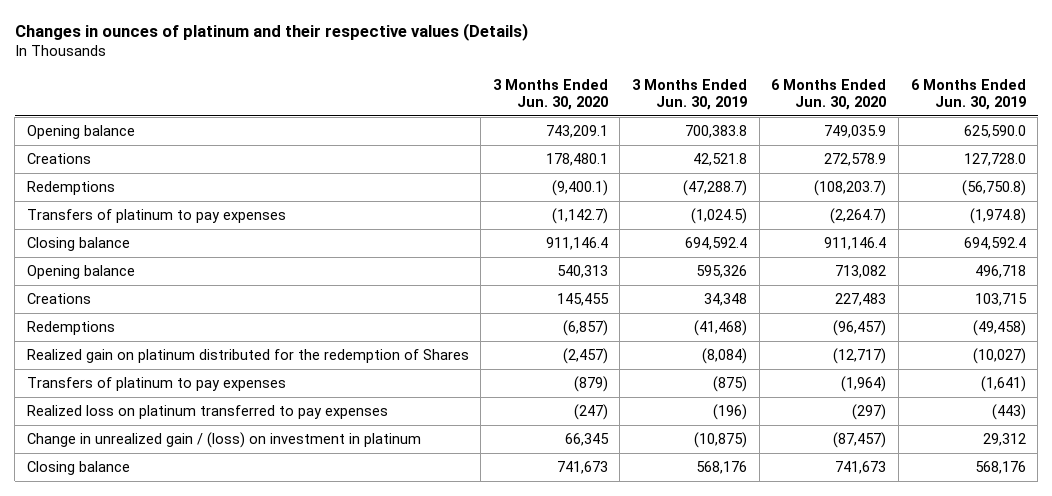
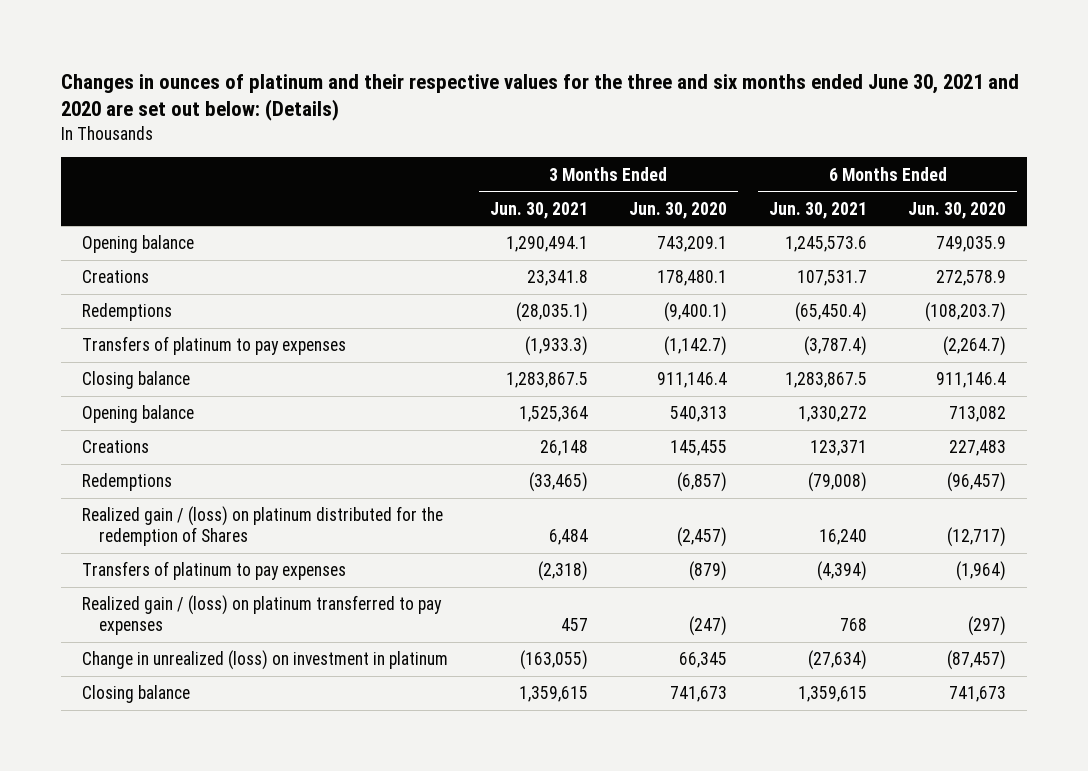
- Changes in ounces of platinum and their respective values (Details)
+ Changes in ounces of platinum and their respective values for the three and six months ended June 30, 2021 and 2020 are set out below: (Details)
- | 3 Months Ended Jun. 30, 2020 | 3 Months Ended Jun. 30, 2019 | 6 Months Ended Jun. 30, 2020 | 6 Months Ended Jun. 30, 2019
+ | 3 Months Ended Jun. 30, 2021 | 3 Months Ended Jun. 30, 2020 | 6 Months Ended Jun. 30, 2021 | 6 Months Ended Jun. 30, 2020
- Realized gain on platinum distributed for the redemption of Shares | (2,457) | (8,084) | (12,717) | (10,027)
+ Realized gain / (loss) on platinum distributed for the redemption of Shares | 6,484 | (2,457) | 16,240 | (12,717)
- Realized loss on platinum transferred to pay expenses | (247) | (196) | (297) | (443)
- Change in unrealized gain / (loss) on investment in platinum | 66,345 | (10,875) | (87,457) | 29,312
+ Realized gain / (loss) on platinum transferred to pay expenses | 457 | (247) | 768 | (297)
+ Change in unrealized (loss) on investment in platinum | (163,055) | 66,345 | (27,634) | (87,457)

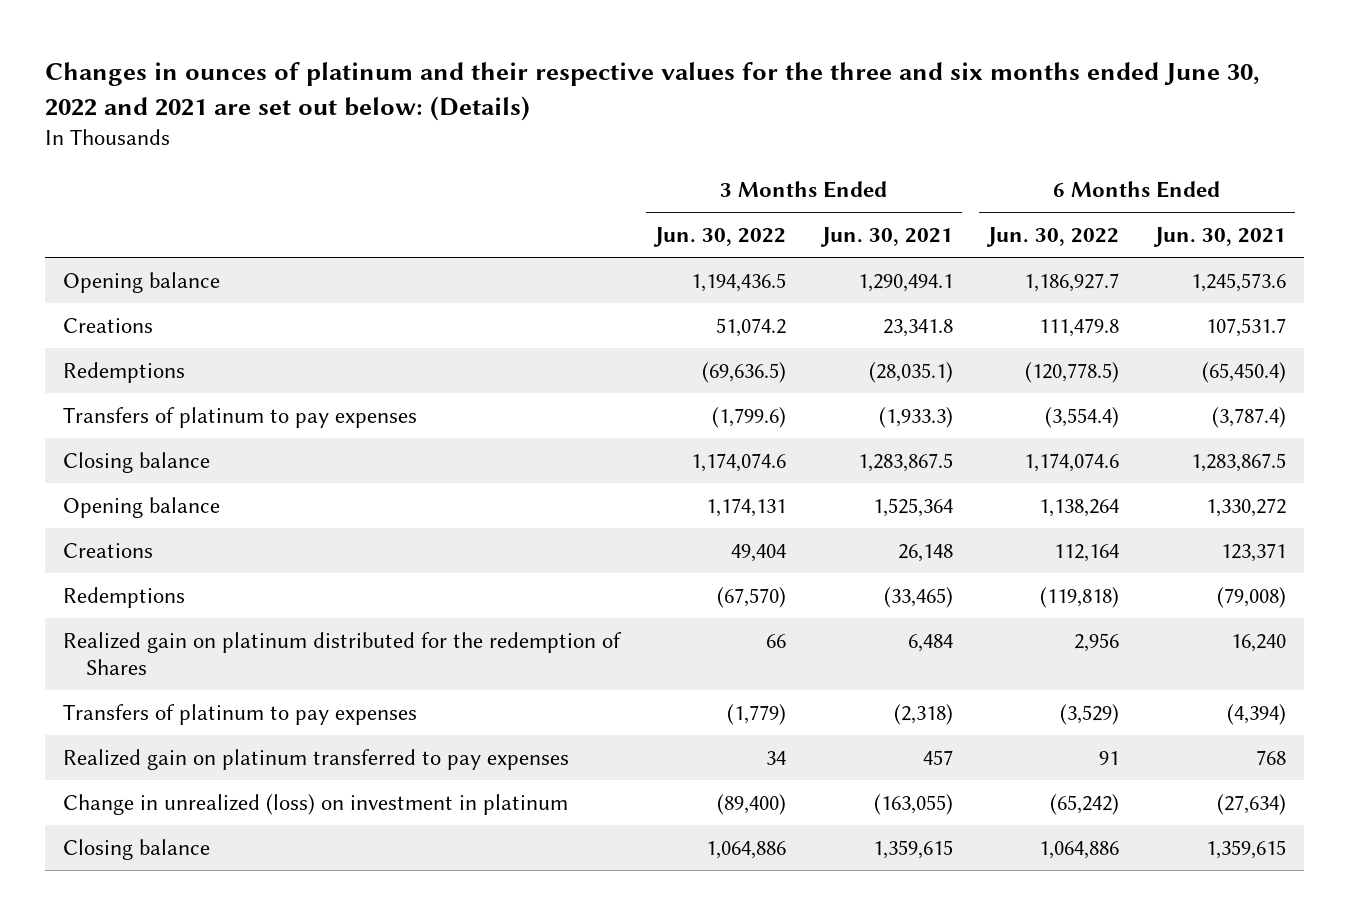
- Changes in ounces of platinum and their respective values for the three and six months ended June 30, 2021 and 2020 are set out below: (Details)
+ Changes in ounces of platinum and their respective values for the three and six months ended June 30, 2022 and 2021 are set out below: (Details)
- | 3 Months Ended Jun. 30, 2021 | 3 Months Ended Jun. 30, 2020 | 6 Months Ended Jun. 30, 2021 | 6 Months Ended Jun. 30, 2020
+ | 3 Months Ended Jun. 30, 2022 | 3 Months Ended Jun. 30, 2021 | 6 Months Ended Jun. 30, 2022 | 6 Months Ended Jun. 30, 2021
- Realized gain / (loss) on platinum distributed for the redemption of Shares | 6,484 | (2,457) | 16,240 | (12,717)
+ Realized gain on platinum distributed for the redemption of Shares | 66 | 6,484 | 2,956 | 16,240
- Realized gain / (loss) on platinum transferred to pay expenses | 457 | (247) | 768 | (297)
+ Realized gain on platinum transferred to pay expenses | 34 | 457 | 91 | 768

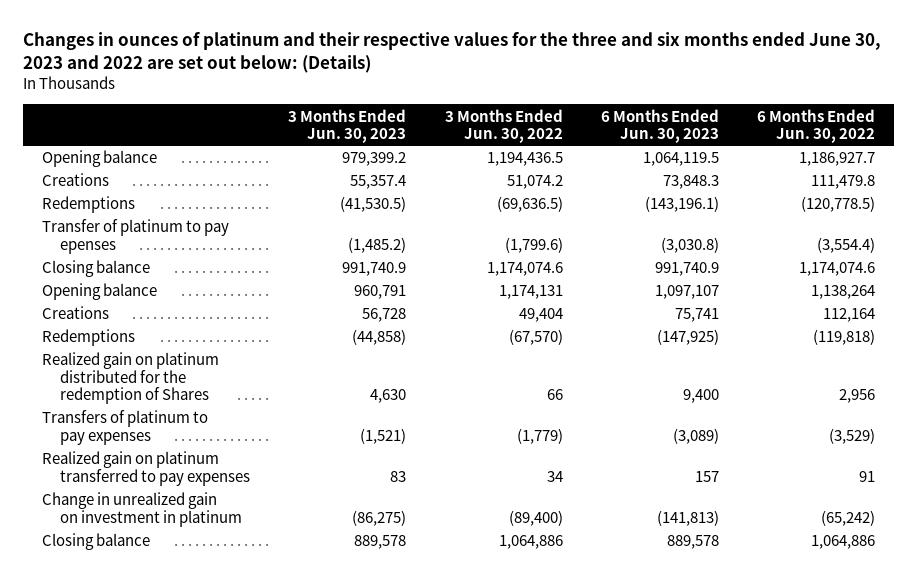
- Changes in ounces of platinum and their respective values for the three and six months ended June 30, 2022 and 2021 are set out below: (Details)
+ Changes in ounces of platinum and their respective values for the three and six months ended June 30, 2023 and 2022 are set out below: (Details)
- | 3 Months Ended Jun. 30, 2022 | 3 Months Ended Jun. 30, 2021 | 6 Months Ended Jun. 30, 2022 | 6 Months Ended Jun. 30, 2021
+ | 3 Months Ended Jun. 30, 2023 | 3 Months Ended Jun. 30, 2022 | 6 Months Ended Jun. 30, 2023 | 6 Months Ended Jun. 30, 2022
- Transfers of platinum to pay expenses | (1,799.6) | (1,933.3) | (3,554.4) | (3,787.4)
+ Transfer of platinum to pay epenses | (1,485.2) | (1,799.6) | (3,030.8) | (3,554.4)
- Change in unrealized (loss) on investment in platinum | (89,400) | (163,055) | (65,242) | (27,634)
+ Change in unrealized gain on investment in platinum | (86,275) | (89,400) | (141,813) | (65,242)

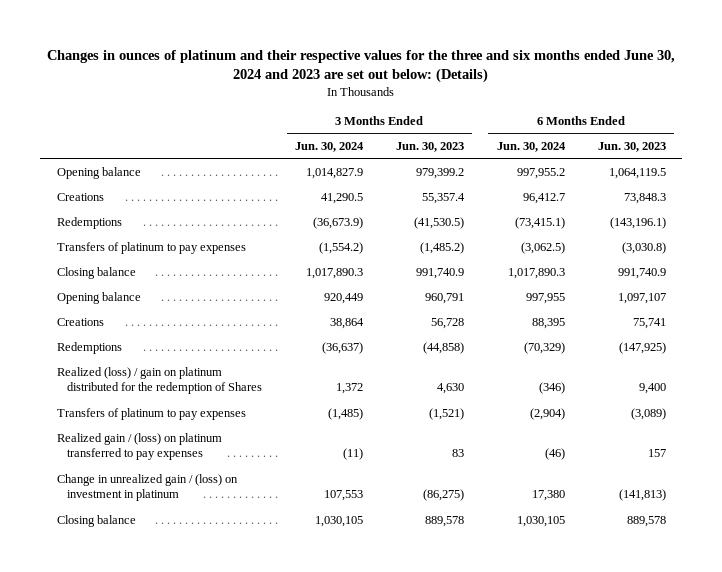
- Changes in ounces of platinum and their respective values for the three and six months ended June 30, 2023 and 2022 are set out below: (Details)
+ Changes in ounces of platinum and their respective values for the three and six months ended June 30, 2024 and 2023 are set out below: (Details)
- | 3 Months Ended Jun. 30, 2023 | 3 Months Ended Jun. 30, 2022 | 6 Months Ended Jun. 30, 2023 | 6 Months Ended Jun. 30, 2022
+ | 3 Months Ended Jun. 30, 2024 | 3 Months Ended Jun. 30, 2023 | 6 Months Ended Jun. 30, 2024 | 6 Months Ended Jun. 30, 2023
- Transfer of platinum to pay epenses | (1,485.2) | (1,799.6) | (3,030.8) | (3,554.4)
+ Transfers of platinum to pay expenses | (1,554.2) | (1,485.2) | (3,062.5) | (3,030.8)
- Realized gain on platinum distributed for the redemption of Shares | 4,630 | 66 | 9,400 | 2,956
+ Realized (loss) / gain on platinum distributed for the redemption of Shares | 1,372 | 4,630 | (346) | 9,400
- Realized gain on platinum transferred to pay expenses | 83 | 34 | 157 | 91
- Change in unrealized gain on investment in platinum | (86,275) | (89,400) | (141,813) | (65,242)
+ Realized gain / (loss) on platinum transferred to pay expenses | (11) | 83 | (46) | 157
+ Change in unrealized gain / (loss) on investment in platinum | 107,553 | (86,275) | 17,380 | (141,813)

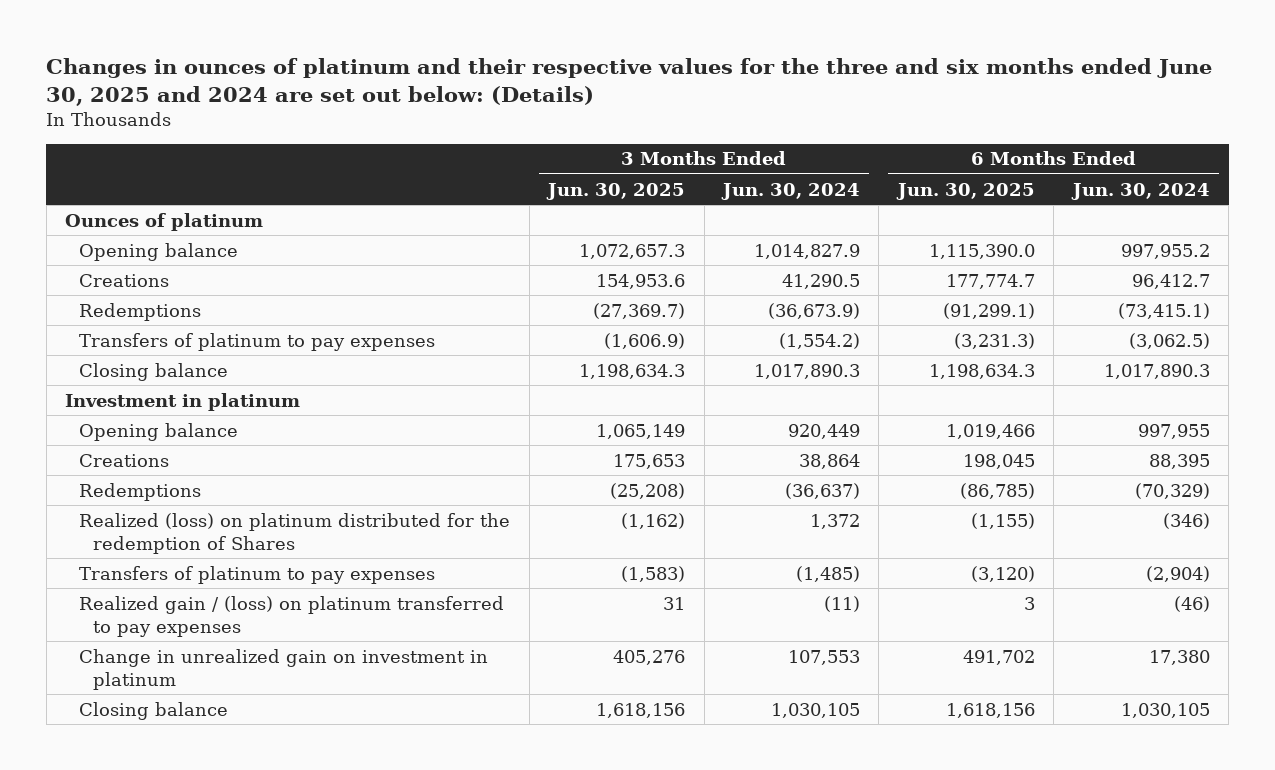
- Changes in ounces of platinum and their respective values for the three and six months ended June 30, 2024 and 2023 are set out below: (Details)
+ Changes in ounces of platinum and their respective values for the three and six months ended June 30, 2025 and 2024 are set out below: (Details)
- | 3 Months Ended Jun. 30, 2024 | 3 Months Ended Jun. 30, 2023 | 6 Months Ended Jun. 30, 2024 | 6 Months Ended Jun. 30, 2023
+ | 3 Months Ended Jun. 30, 2025 | 3 Months Ended Jun. 30, 2024 | 6 Months Ended Jun. 30, 2025 | 6 Months Ended Jun. 30, 2024
+ Ounces of platinum
+ Investment in platinum
- Realized (loss) / gain on platinum distributed for the redemption of Shares | 1,372 | 4,630 | (346) | 9,400
+ Realized (loss) on platinum distributed for the redemption of Shares | (1,162) | 1,372 | (1,155) | (346)
- Change in unrealized gain / (loss) on investment in platinum | 107,553 | (86,275) | 17,380 | (141,813)
+ Change in unrealized gain on investment in platinum | 405,276 | 107,553 | 491,702 | 17,380

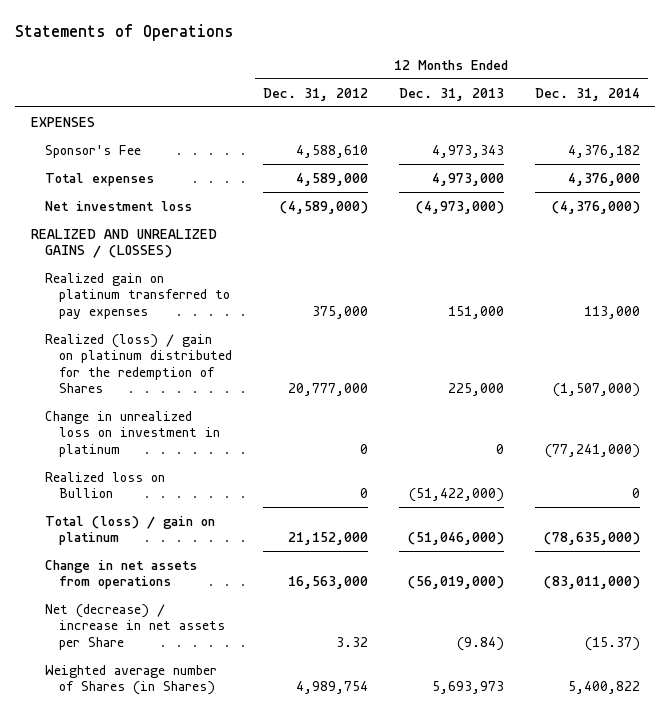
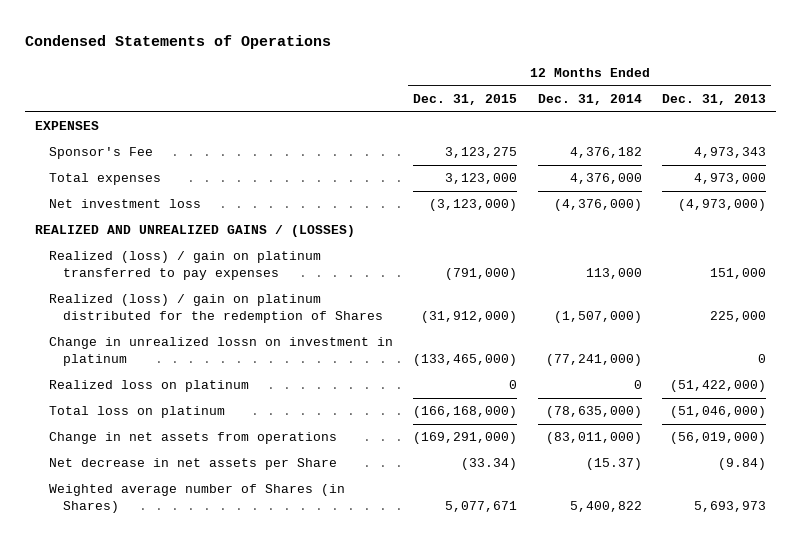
- Statements of Operations
+ Condensed Statements of Operations
- | 12 Months Ended Dec. 31, 2012 | 12 Months Ended Dec. 31, 2013 | 12 Months Ended Dec. 31, 2014
+ | 12 Months Ended Dec. 31, 2015 | 12 Months Ended Dec. 31, 2014 | 12 Months Ended Dec. 31, 2013
- Realized gain on platinum transferred to pay expenses | 375,000 | 151,000 | 113,000
+ Realized (loss) / gain on platinum transferred to pay expenses | (791,000) | 113,000 | 151,000
- Change in unrealized loss on investment in platinum | 0 | 0 | (77,241,000)
- Realized loss on Bullion | 0 | (51,422,000) | 0
- Total (loss) / gain on platinum | 21,152,000 | (51,046,000) | (78,635,000)
+ Change in unrealized lossn on investment in platinum | (133,465,000) | (77,241,000) | 0
+ Realized loss on platinum | 0 | 0 | (51,422,000)
+ Total loss on platinum | (166,168,000) | (78,635,000) | (51,046,000)
- Net (decrease) / increase in net assets per Share | 3.32 | (9.84) | (15.37)
+ Net decrease in net assets per Share | (33.34) | (15.37) | (9.84)

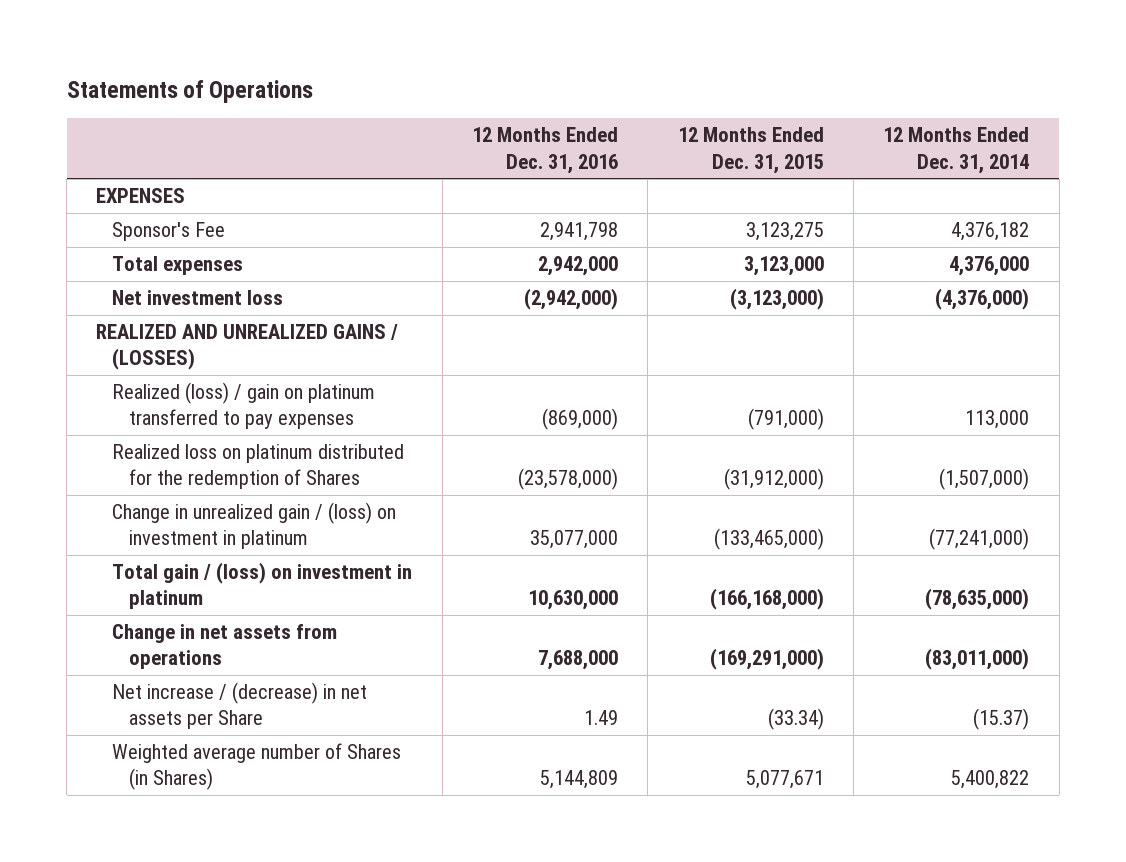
- Condensed Statements of Operations
+ Statements of Operations
- | 12 Months Ended Dec. 31, 2015 | 12 Months Ended Dec. 31, 2014 | 12 Months Ended Dec. 31, 2013
+ | 12 Months Ended Dec. 31, 2016 | 12 Months Ended Dec. 31, 2015 | 12 Months Ended Dec. 31, 2014
- Realized (loss) / gain on platinum distributed for the redemption of Shares | (31,912,000) | (1,507,000) | 225,000
- Change in unrealized lossn on investment in platinum | (133,465,000) | (77,241,000) | 0
- Realized loss on platinum | 0 | 0 | (51,422,000)
- Total loss on platinum | (166,168,000) | (78,635,000) | (51,046,000)
+ Realized loss on platinum distributed for the redemption of Shares | (23,578,000) | (31,912,000) | (1,507,000)
+ Change in unrealized gain / (loss) on investment in platinum | 35,077,000 | (133,465,000) | (77,241,000)
+ Total gain / (loss) on investment in platinum | 10,630,000 | (166,168,000) | (78,635,000)
- Net decrease in net assets per Share | (33.34) | (15.37) | (9.84)
+ Net increase / (decrease) in net assets per Share | 1.49 | (33.34) | (15.37)

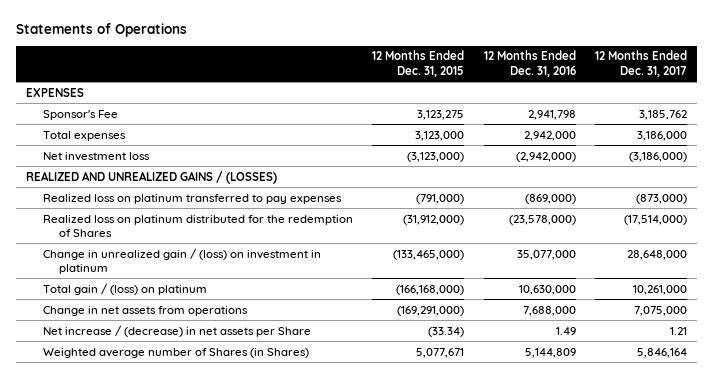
- | 12 Months Ended Dec. 31, 2016 | 12 Months Ended Dec. 31, 2015 | 12 Months Ended Dec. 31, 2014
+ | 12 Months Ended Dec. 31, 2015 | 12 Months Ended Dec. 31, 2016 | 12 Months Ended Dec. 31, 2017
- Realized (loss) / gain on platinum transferred to pay expenses | (869,000) | (791,000) | 113,000
+ Realized loss on platinum transferred to pay expenses | (791,000) | (869,000) | (873,000)
- Total gain / (loss) on investment in platinum | 10,630,000 | (166,168,000) | (78,635,000)
+ Total gain / (loss) on platinum | (166,168,000) | 10,630,000 | 10,261,000

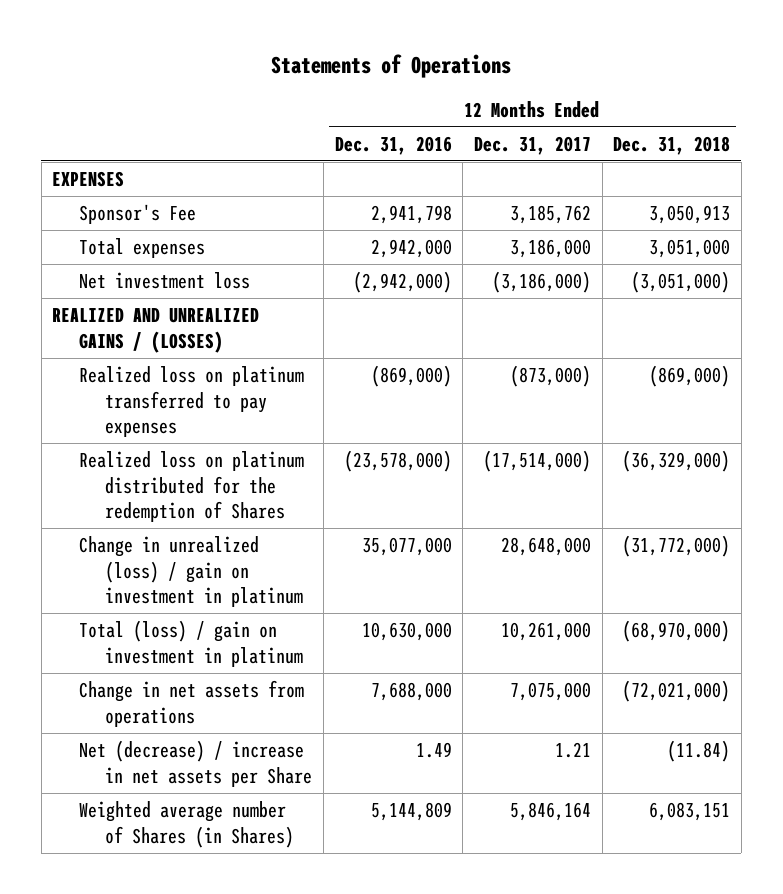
- | 12 Months Ended Dec. 31, 2015 | 12 Months Ended Dec. 31, 2016 | 12 Months Ended Dec. 31, 2017
+ | 12 Months Ended Dec. 31, 2016 | 12 Months Ended Dec. 31, 2017 | 12 Months Ended Dec. 31, 2018
- Change in unrealized gain / (loss) on investment in platinum | (133,465,000) | 35,077,000 | 28,648,000
- Total gain / (loss) on platinum | (166,168,000) | 10,630,000 | 10,261,000
+ Change in unrealized (loss) / gain on investment in platinum | 35,077,000 | 28,648,000 | (31,772,000)
+ Total (loss) / gain on investment in platinum | 10,630,000 | 10,261,000 | (68,970,000)
- Net increase / (decrease) in net assets per Share | (33.34) | 1.49 | 1.21
+ Net (decrease) / increase in net assets per Share | 1.49 | 1.21 | (11.84)

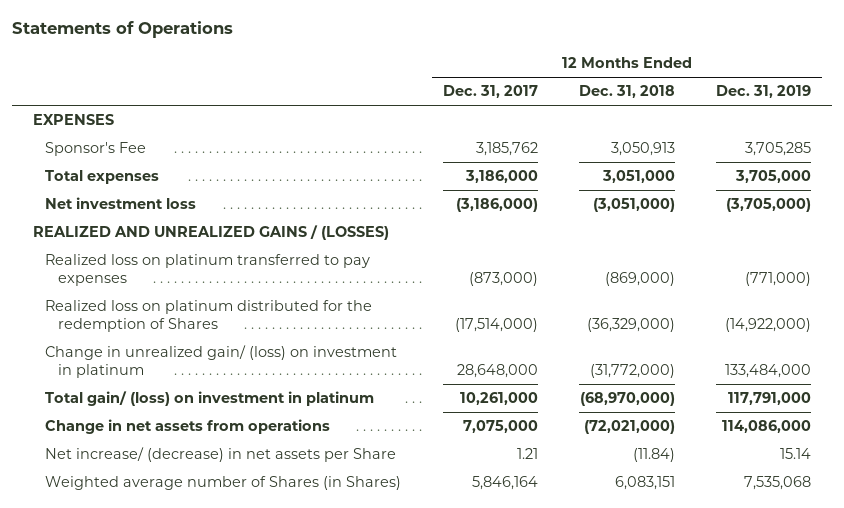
- | 12 Months Ended Dec. 31, 2016 | 12 Months Ended Dec. 31, 2017 | 12 Months Ended Dec. 31, 2018
+ | 12 Months Ended Dec. 31, 2017 | 12 Months Ended Dec. 31, 2018 | 12 Months Ended Dec. 31, 2019
- Change in unrealized (loss) / gain on investment in platinum | 35,077,000 | 28,648,000 | (31,772,000)
- Total (loss) / gain on investment in platinum | 10,630,000 | 10,261,000 | (68,970,000)
+ Change in unrealized gain/ (loss) on investment in platinum | 28,648,000 | (31,772,000) | 133,484,000
+ Total gain/ (loss) on investment in platinum | 10,261,000 | (68,970,000) | 117,791,000
- Net (decrease) / increase in net assets per Share | 1.49 | 1.21 | (11.84)
+ Net increase/ (decrease) in net assets per Share | 1.21 | (11.84) | 15.14

